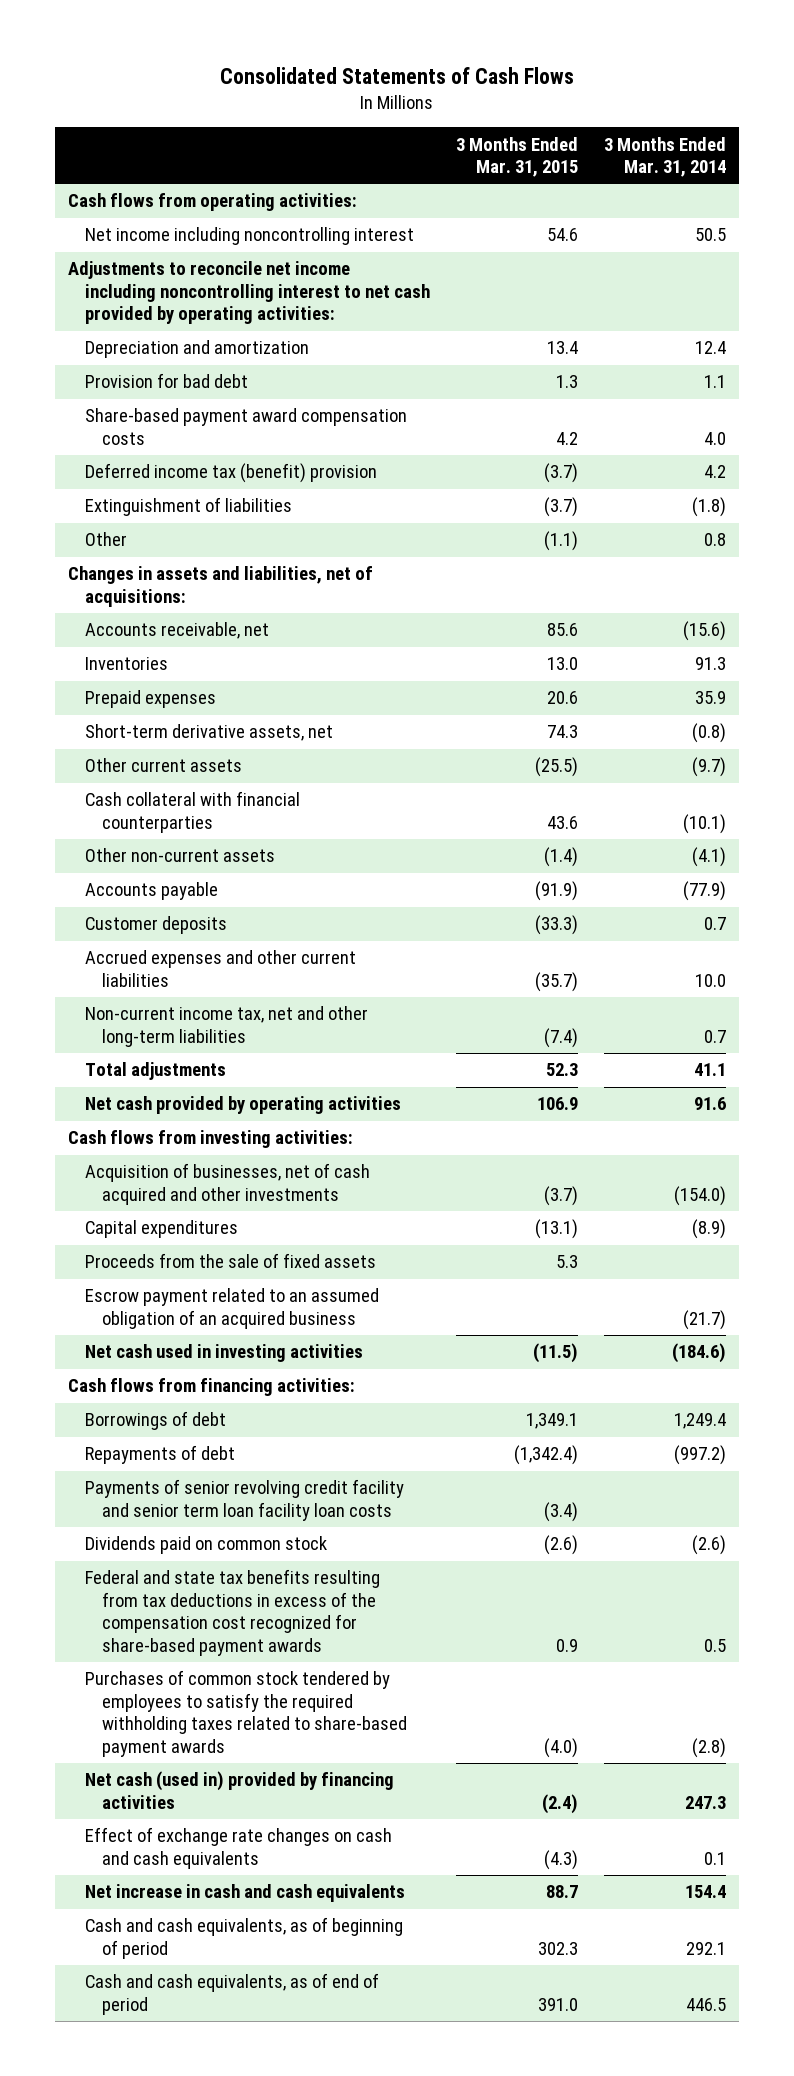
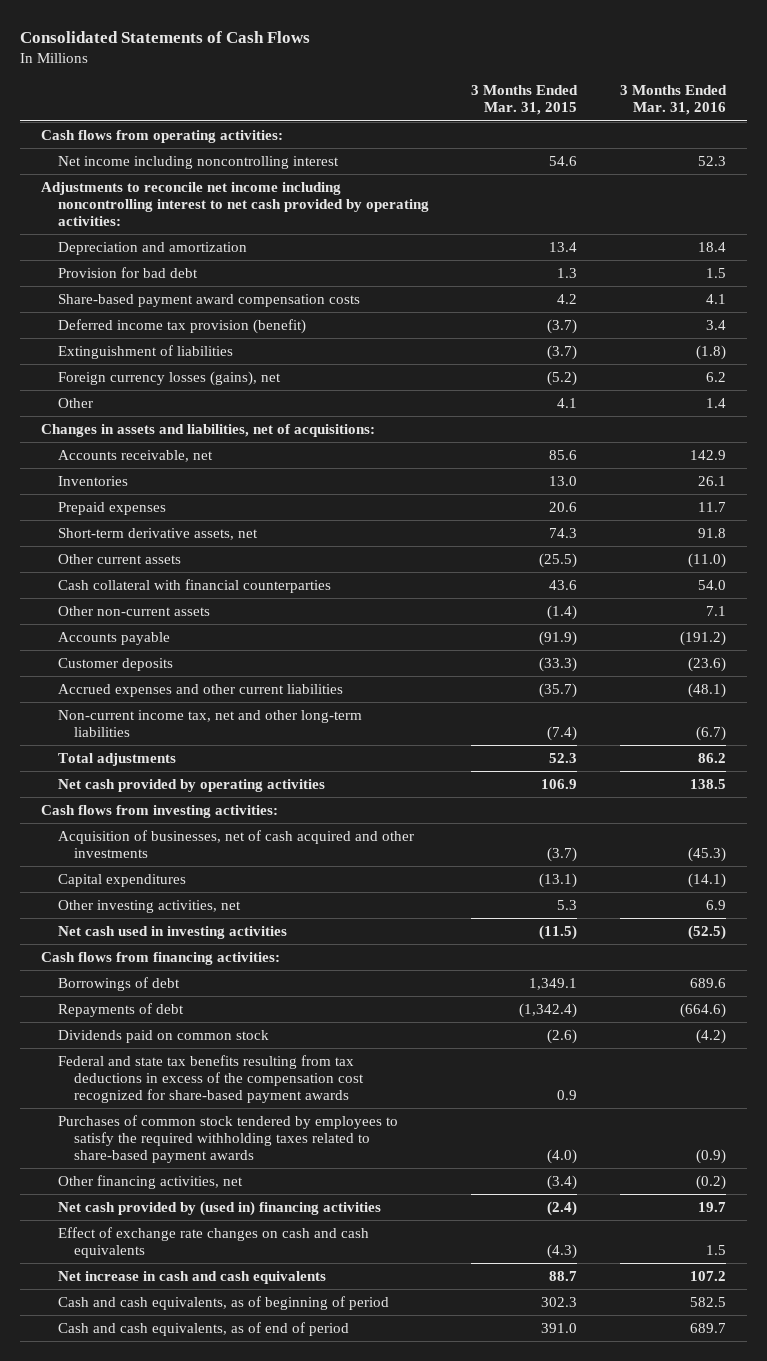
- | 3 Months Ended Mar. 31, 2015 | 3 Months Ended Mar. 31, 2014
+ | 3 Months Ended Mar. 31, 2015 | 3 Months Ended Mar. 31, 2016
- Deferred income tax (benefit) provision | (3.7) | 4.2
+ Deferred income tax provision (benefit) | (3.7) | 3.4
- Other | (1.1) | 0.8
+ Foreign currency losses (gains), net | (5.2) | 6.2
+ Other | 4.1 | 1.4
- Proceeds from the sale of fixed assets | 5.3 |
- Escrow payment related to an assumed obligation of an acquired business | | (21.7)
+ Other investing activities, net | 5.3 | 6.9
- Payments of senior revolving credit facility and senior term loan facility loan costs | (3.4) |
- Net cash (used in) provided by financing activities | (2.4) | 247.3
+ Other financing activities, net | (3.4) | (0.2)
+ Net cash provided by (used in) financing activities | (2.4) | 19.7

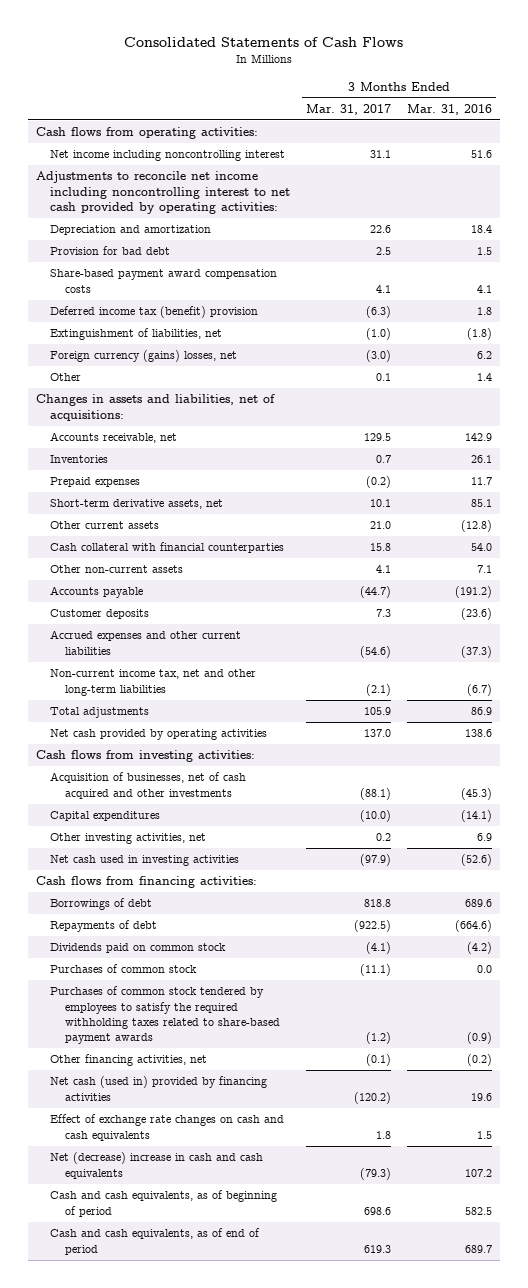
- | 3 Months Ended Mar. 31, 2015 | 3 Months Ended Mar. 31, 2016
+ | 3 Months Ended Mar. 31, 2017 | 3 Months Ended Mar. 31, 2016
- Net income including noncontrolling interest | 54.6 | 52.3
+ Net income including noncontrolling interest | 31.1 | 51.6
- Deferred income tax provision (benefit) | (3.7) | 3.4
- Extinguishment of liabilities | (3.7) | (1.8)
- Foreign currency losses (gains), net | (5.2) | 6.2
+ Deferred income tax (benefit) provision | (6.3) | 1.8
+ Extinguishment of liabilities, net | (1.0) | (1.8)
+ Foreign currency (gains) losses, net | (3.0) | 6.2
- Short-term derivative assets, net | 74.3 | 91.8
- Other current assets | (25.5) | (11.0)
+ Short-term derivative assets, net | 10.1 | 85.1
+ Other current assets | 21.0 | (12.8)
- Accrued expenses and other current liabilities | (35.7) | (48.1)
+ Accrued expenses and other current liabilities | (54.6) | (37.3)
- Total adjustments | 52.3 | 86.2
- Net cash provided by operating activities | 106.9 | 138.5
+ Total adjustments | 105.9 | 86.9
+ Net cash provided by operating activities | 137.0 | 138.6
- Net cash used in investing activities | (11.5) | (52.5)
+ Net cash used in investing activities | (97.9) | (52.6)
- Federal and state tax benefits resulting from tax deductions in excess of the compensation cost recognized for share-based payment awards | 0.9 |
+ Purchases of common stock | (11.1) | 0.0
- Net cash provided by (used in) financing activities | (2.4) | 19.7
+ Net cash (used in) provided by financing activities | (120.2) | 19.6
- Net increase in cash and cash equivalents | 88.7 | 107.2
+ Net (decrease) increase in cash and cash equivalents | (79.3) | 107.2

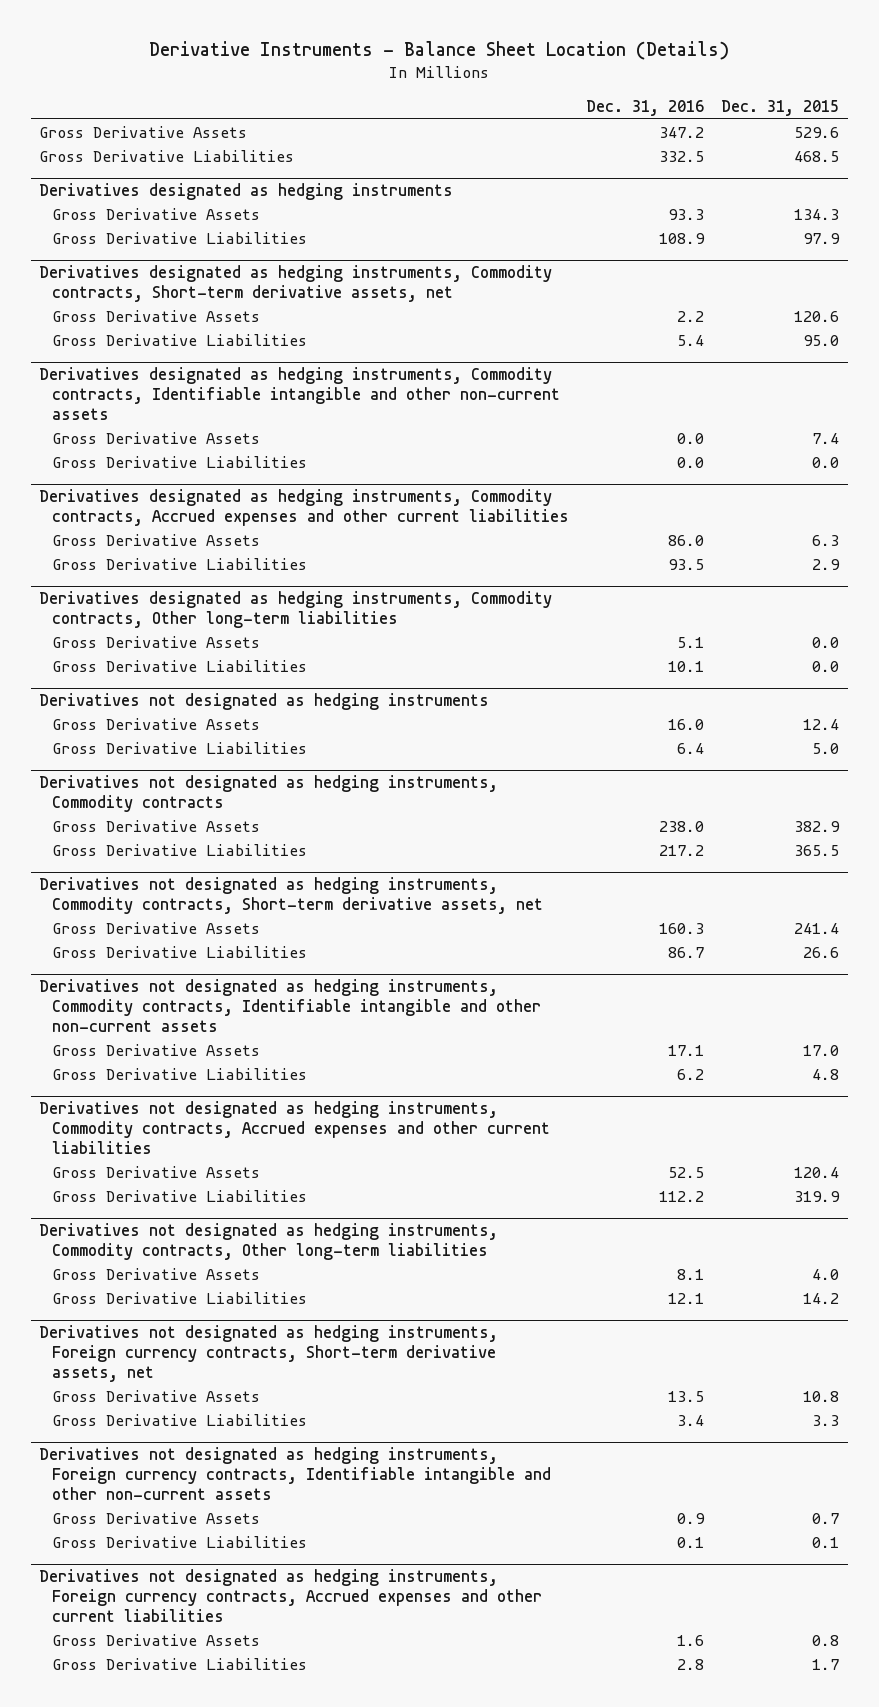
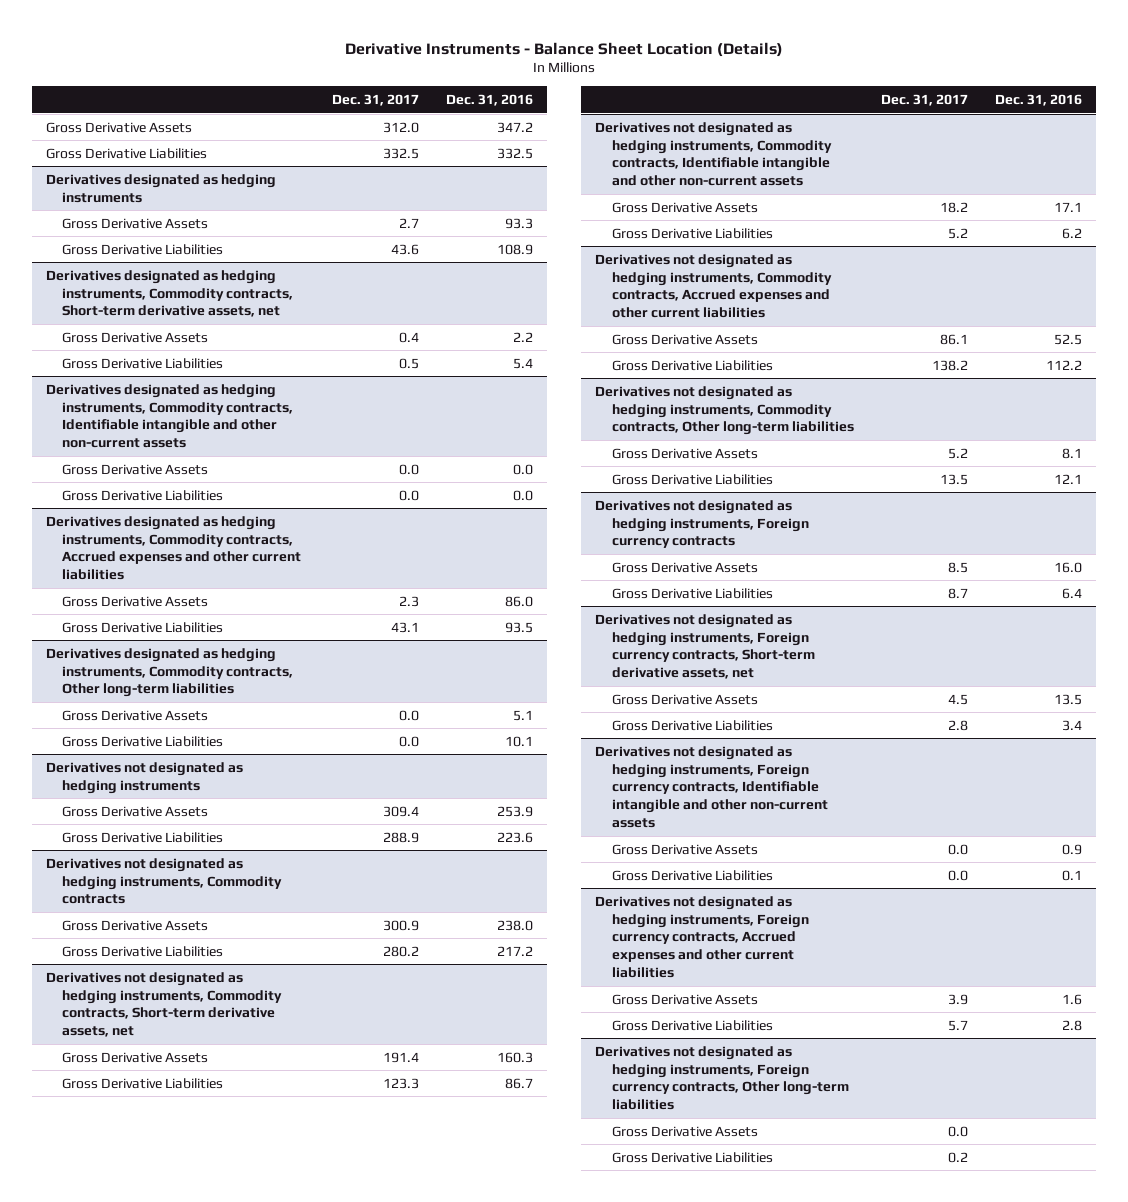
- | Dec. 31, 2016 | Dec. 31, 2015
+ | Dec. 31, 2017 | Dec. 31, 2016
@ Derivatives not designated as hedging instruments
- Gross Derivative Assets | 16.0 | 12.4
- Gross Derivative Liabilities | 6.4 | 5.0
+ Gross Derivative Assets | 309.4 | 253.9
+ Gross Derivative Liabilities | 288.9 | 223.6
+ Derivatives not designated as hedging instruments, Foreign currency contracts
+ Gross Derivative Assets | 8.5 | 16.0
+ Gross Derivative Liabilities | 8.7 | 6.4
+ Derivatives not designated as hedging instruments, Foreign currency contracts, Other long-term liabilities
+ Gross Derivative Assets | 0.0 |
+ Gross Derivative Liabilities | 0.2 |

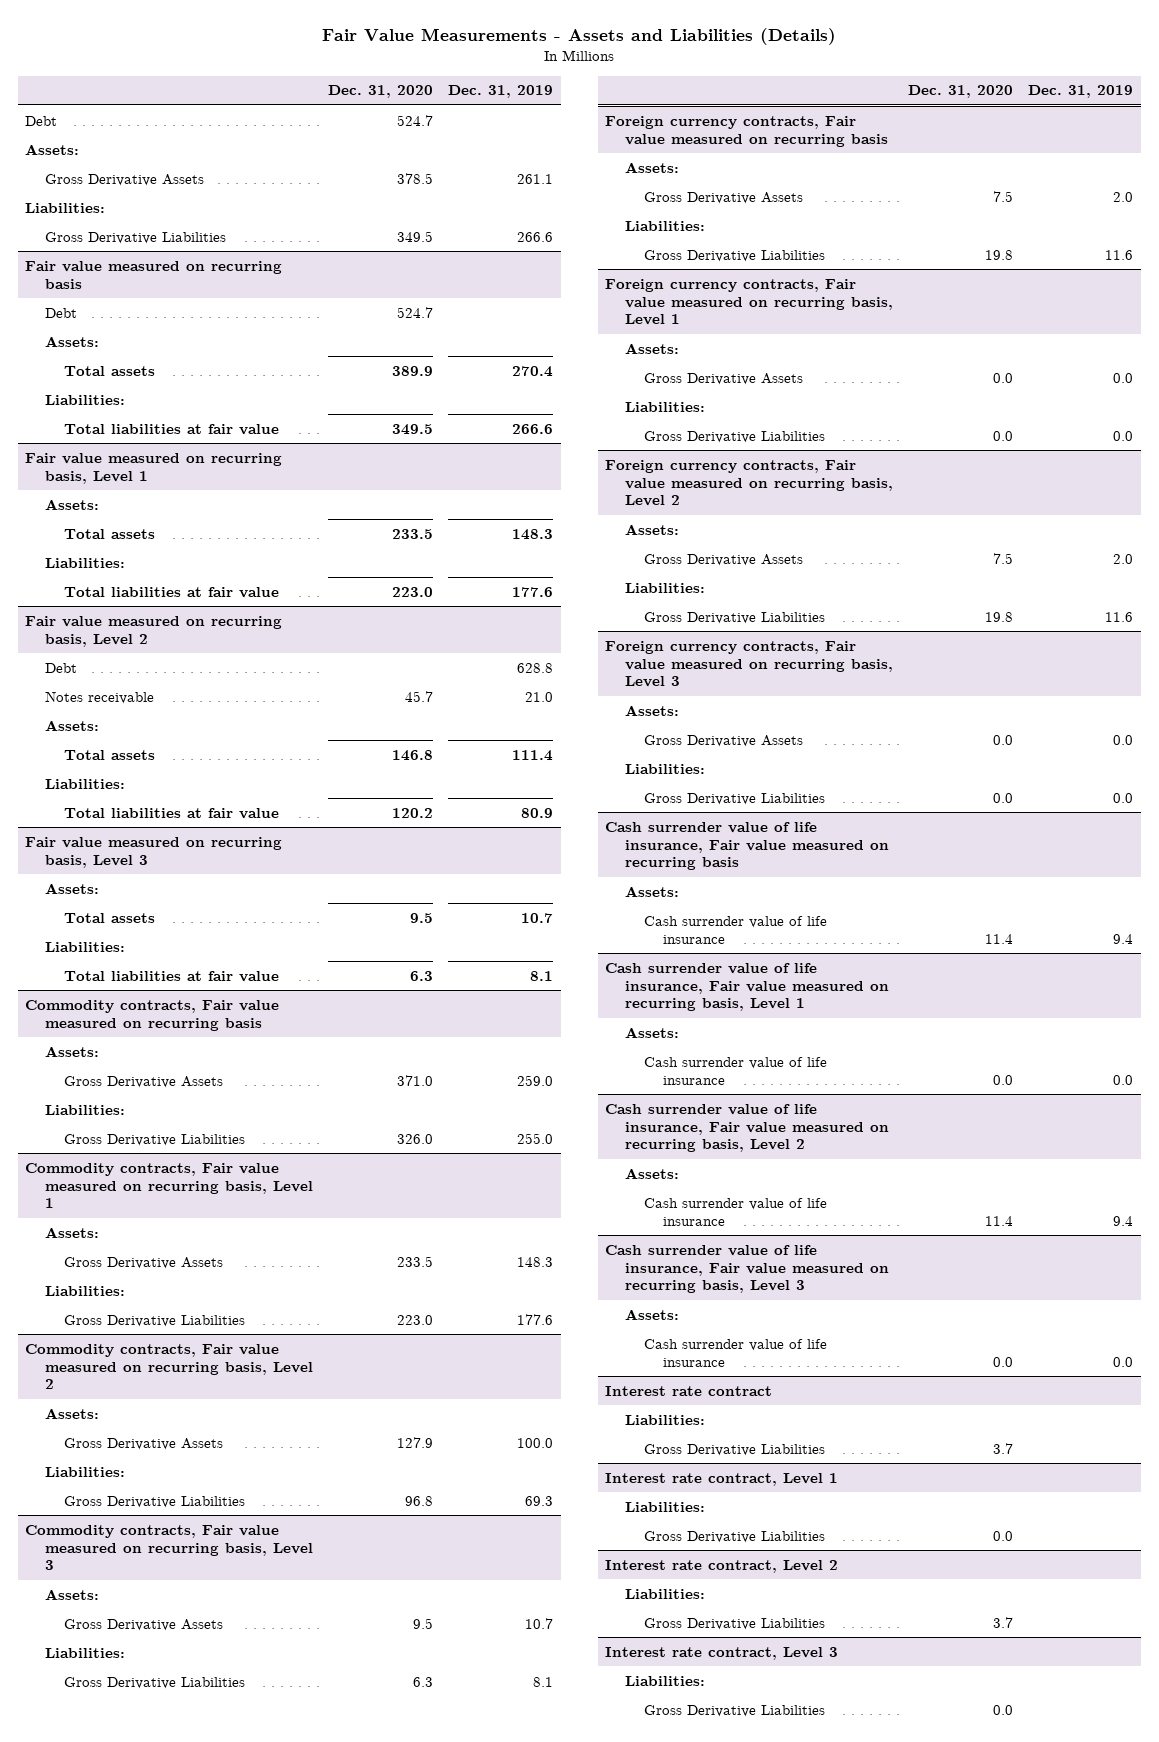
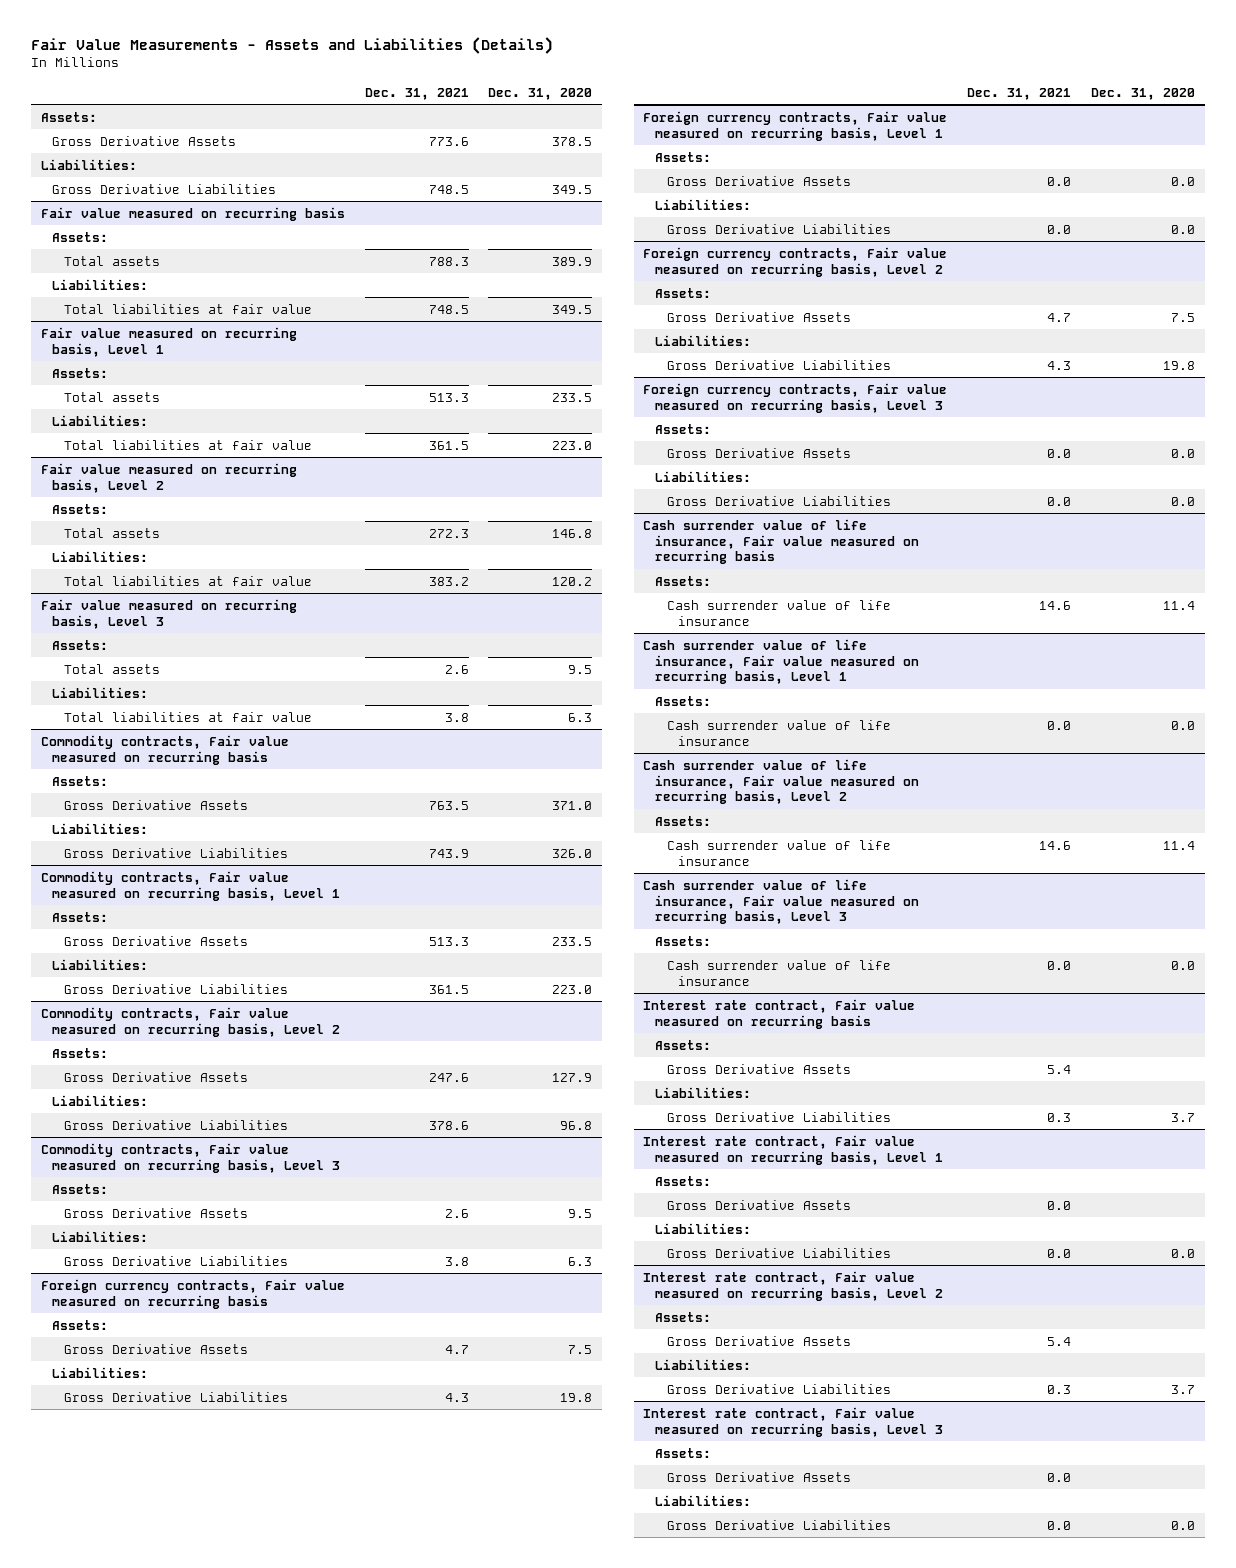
- | Dec. 31, 2020 | Dec. 31, 2019
+ | Dec. 31, 2021 | Dec. 31, 2020
- Debt | 524.7 |
@ Fair value measured on recurring basis
- Debt | 524.7 |
@ Fair value measured on recurring basis, Level 2
- Debt | | 628.8
- Notes receivable | 45.7 | 21.0
- Interest rate contract
+ Interest rate contract, Fair value measured on recurring basis
+ Assets:
+ Gross Derivative Assets | 5.4 |
- Interest rate contract, Level 1
+ Interest rate contract, Fair value measured on recurring basis, Level 1
+ Assets:
+ Gross Derivative Assets | 0.0 |
- Interest rate contract, Level 2
+ Interest rate contract, Fair value measured on recurring basis, Level 2
+ Assets:
+ Gross Derivative Assets | 5.4 |
- Interest rate contract, Level 3
+ Interest rate contract, Fair value measured on recurring basis, Level 3
+ Assets:
+ Gross Derivative Assets | 0.0 |

